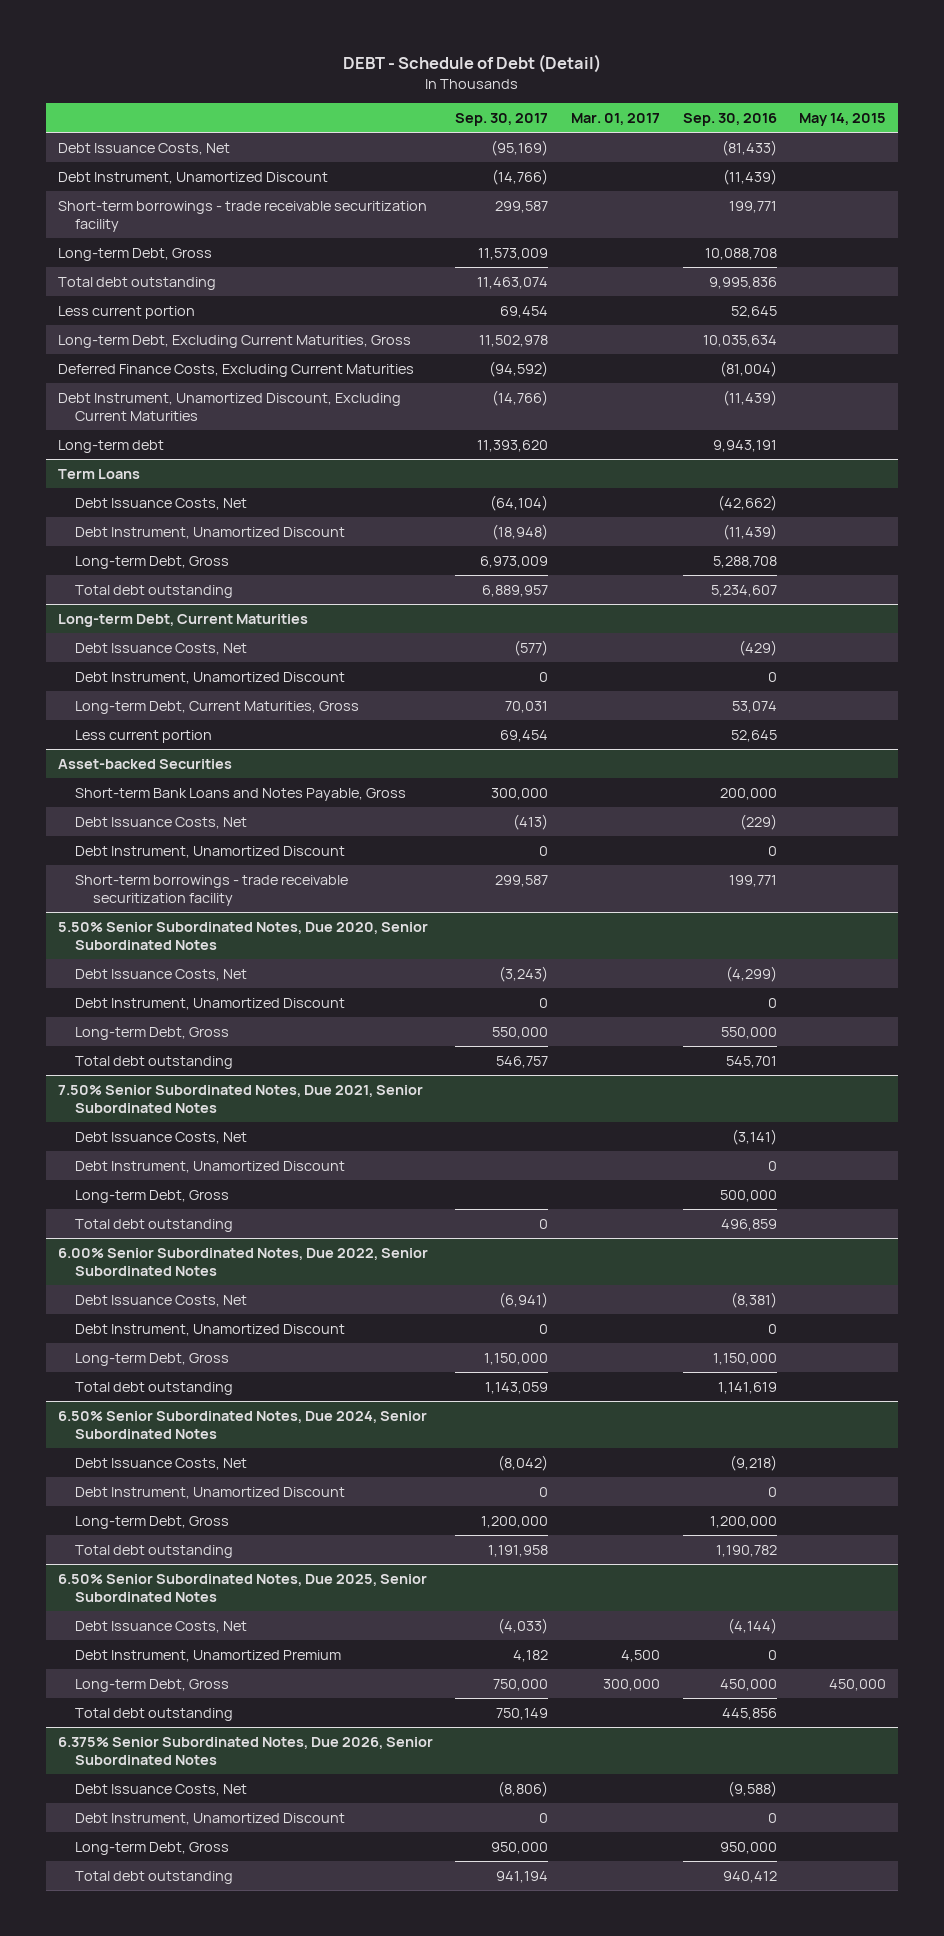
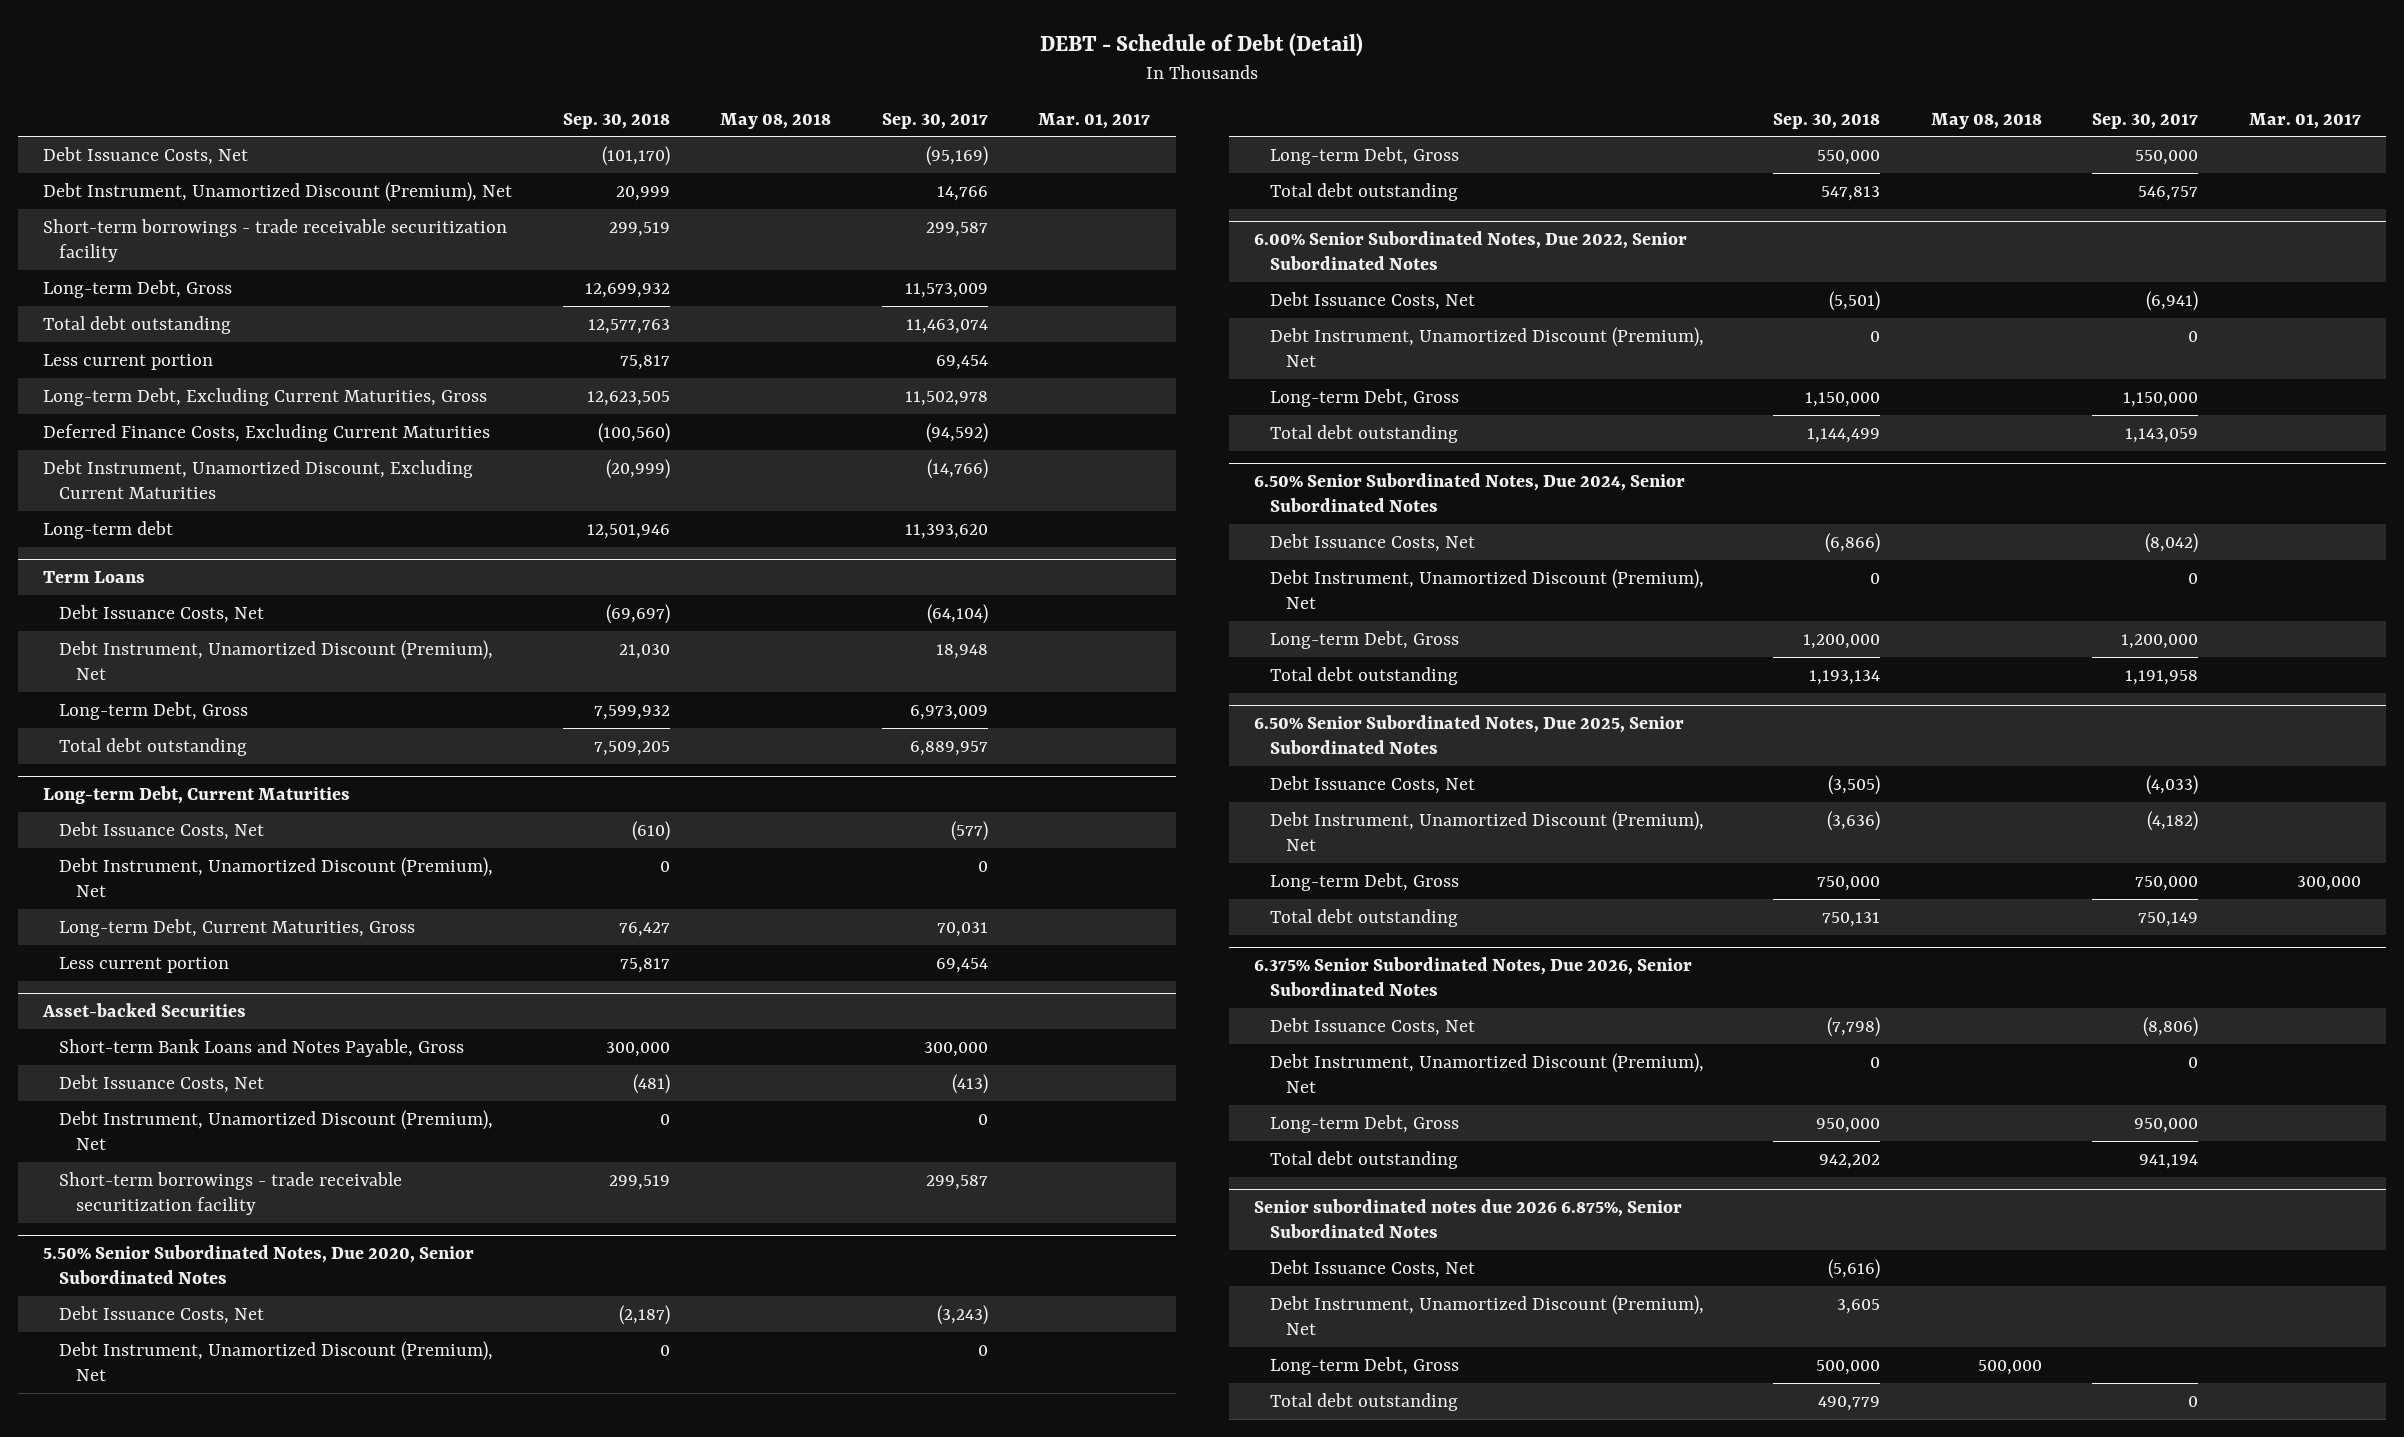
- | Sep. 30, 2017 | Mar. 01, 2017 | Sep. 30, 2016 | May 14, 2015
+ | Sep. 30, 2018 | May 08, 2018 | Sep. 30, 2017 | Mar. 01, 2017
- Debt Instrument, Unamortized Discount | (14,766) | | (11,439) |
+ Debt Instrument, Unamortized Discount (Premium), Net | 20,999 | | 14,766 |
@ Term Loans
- Debt Instrument, Unamortized Discount | (18,948) | | (11,439) |
+ Debt Instrument, Unamortized Discount (Premium), Net | 21,030 | | 18,948 |
@ Long-term Debt, Current Maturities
- Debt Instrument, Unamortized Discount | 0 | | 0 |
+ Debt Instrument, Unamortized Discount (Premium), Net | 0 | | 0 |
@ Asset-backed Securities
- Debt Instrument, Unamortized Discount | 0 | | 0 |
+ Debt Instrument, Unamortized Discount (Premium), Net | 0 | | 0 |
@ 5.50% Senior Subordinated Notes, Due 2020, Senior Subordinated Notes
- Debt Instrument, Unamortized Discount | 0 | | 0 |
+ Debt Instrument, Unamortized Discount (Premium), Net | 0 | | 0 |
- 7.50% Senior Subordinated Notes, Due 2021, Senior Subordinated Notes
- Debt Issuance Costs, Net | | | (3,141) |
- Debt Instrument, Unamortized Discount | | | 0 |
- Long-term Debt, Gross | | | 500,000 |
- Total debt outstanding | 0 | | 496,859 |
@ 6.00% Senior Subordinated Notes, Due 2022, Senior Subordinated Notes
- Debt Instrument, Unamortized Discount | 0 | | 0 |
+ Debt Instrument, Unamortized Discount (Premium), Net | 0 | | 0 |
@ 6.50% Senior Subordinated Notes, Due 2024, Senior Subordinated Notes
- Debt Instrument, Unamortized Discount | 0 | | 0 |
+ Debt Instrument, Unamortized Discount (Premium), Net | 0 | | 0 |
@ 6.50% Senior Subordinated Notes, Due 2025, Senior Subordinated Notes
- Debt Instrument, Unamortized Premium | 4,182 | 4,500 | 0 |
+ Debt Instrument, Unamortized Discount (Premium), Net | (3,636) | | (4,182) |
@ 6.375% Senior Subordinated Notes, Due 2026, Senior Subordinated Notes
- Debt Instrument, Unamortized Discount | 0 | | 0 |
+ Debt Instrument, Unamortized Discount (Premium), Net | 0 | | 0 |
+ Senior subordinated notes due 2026 6.875%, Senior Subordinated Notes
+ Debt Issuance Costs, Net | (5,616) | | |
+ Debt Instrument, Unamortized Discount (Premium), Net | 3,605 | | |
+ Long-term Debt, Gross | 500,000 | 500,000 | |
+ Total debt outstanding | 490,779 | | 0 |

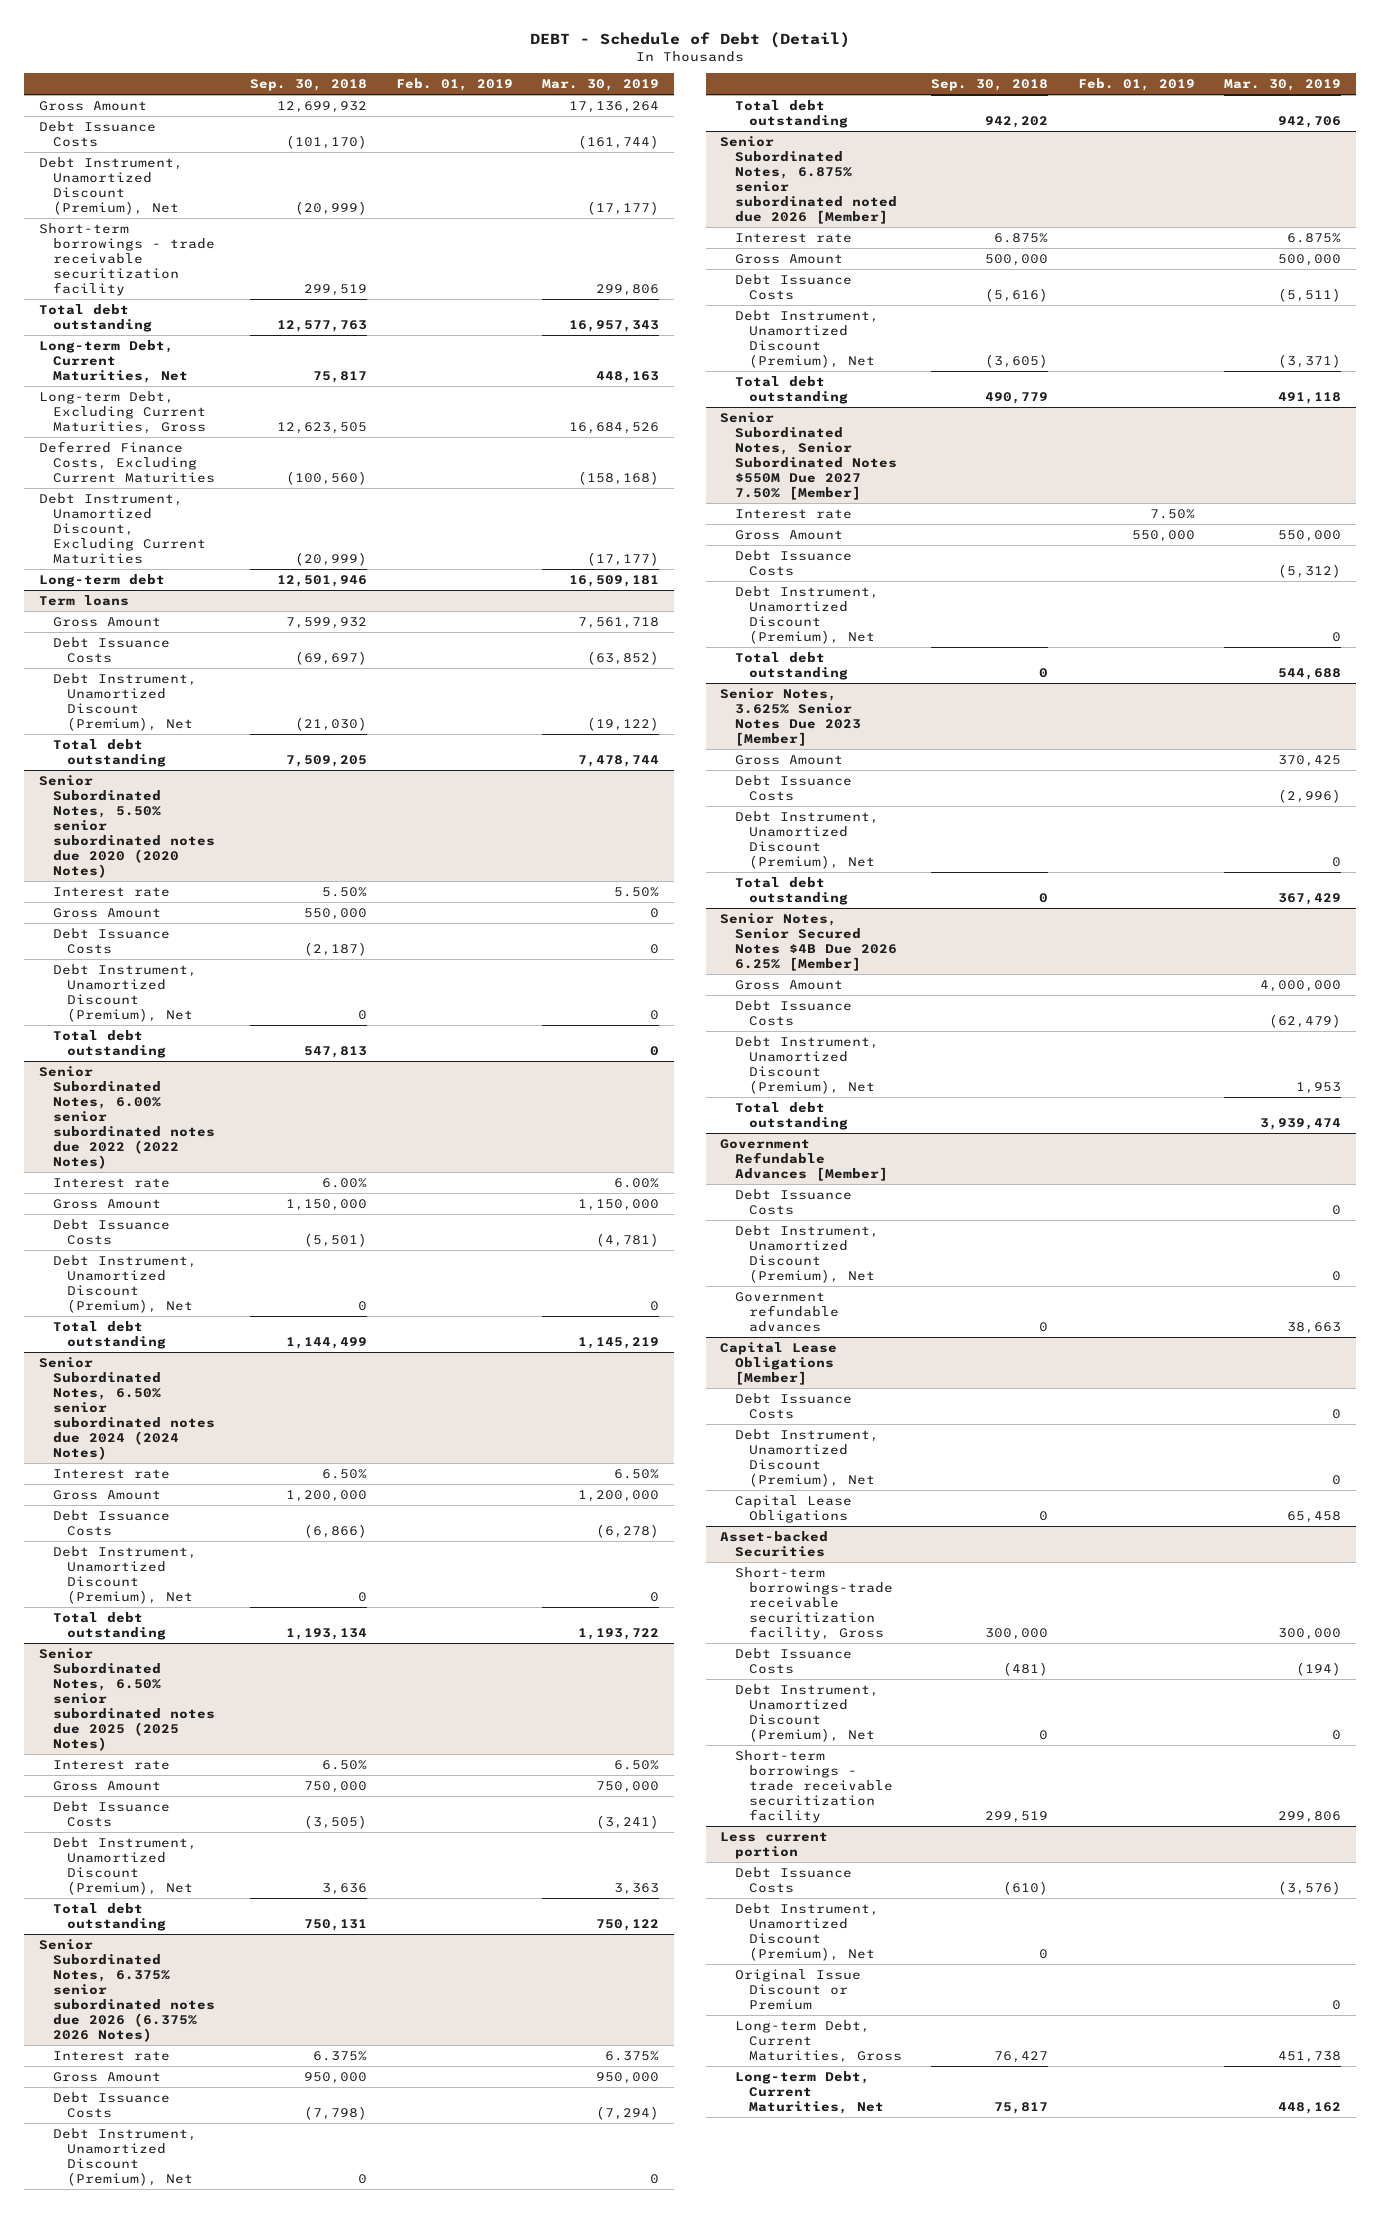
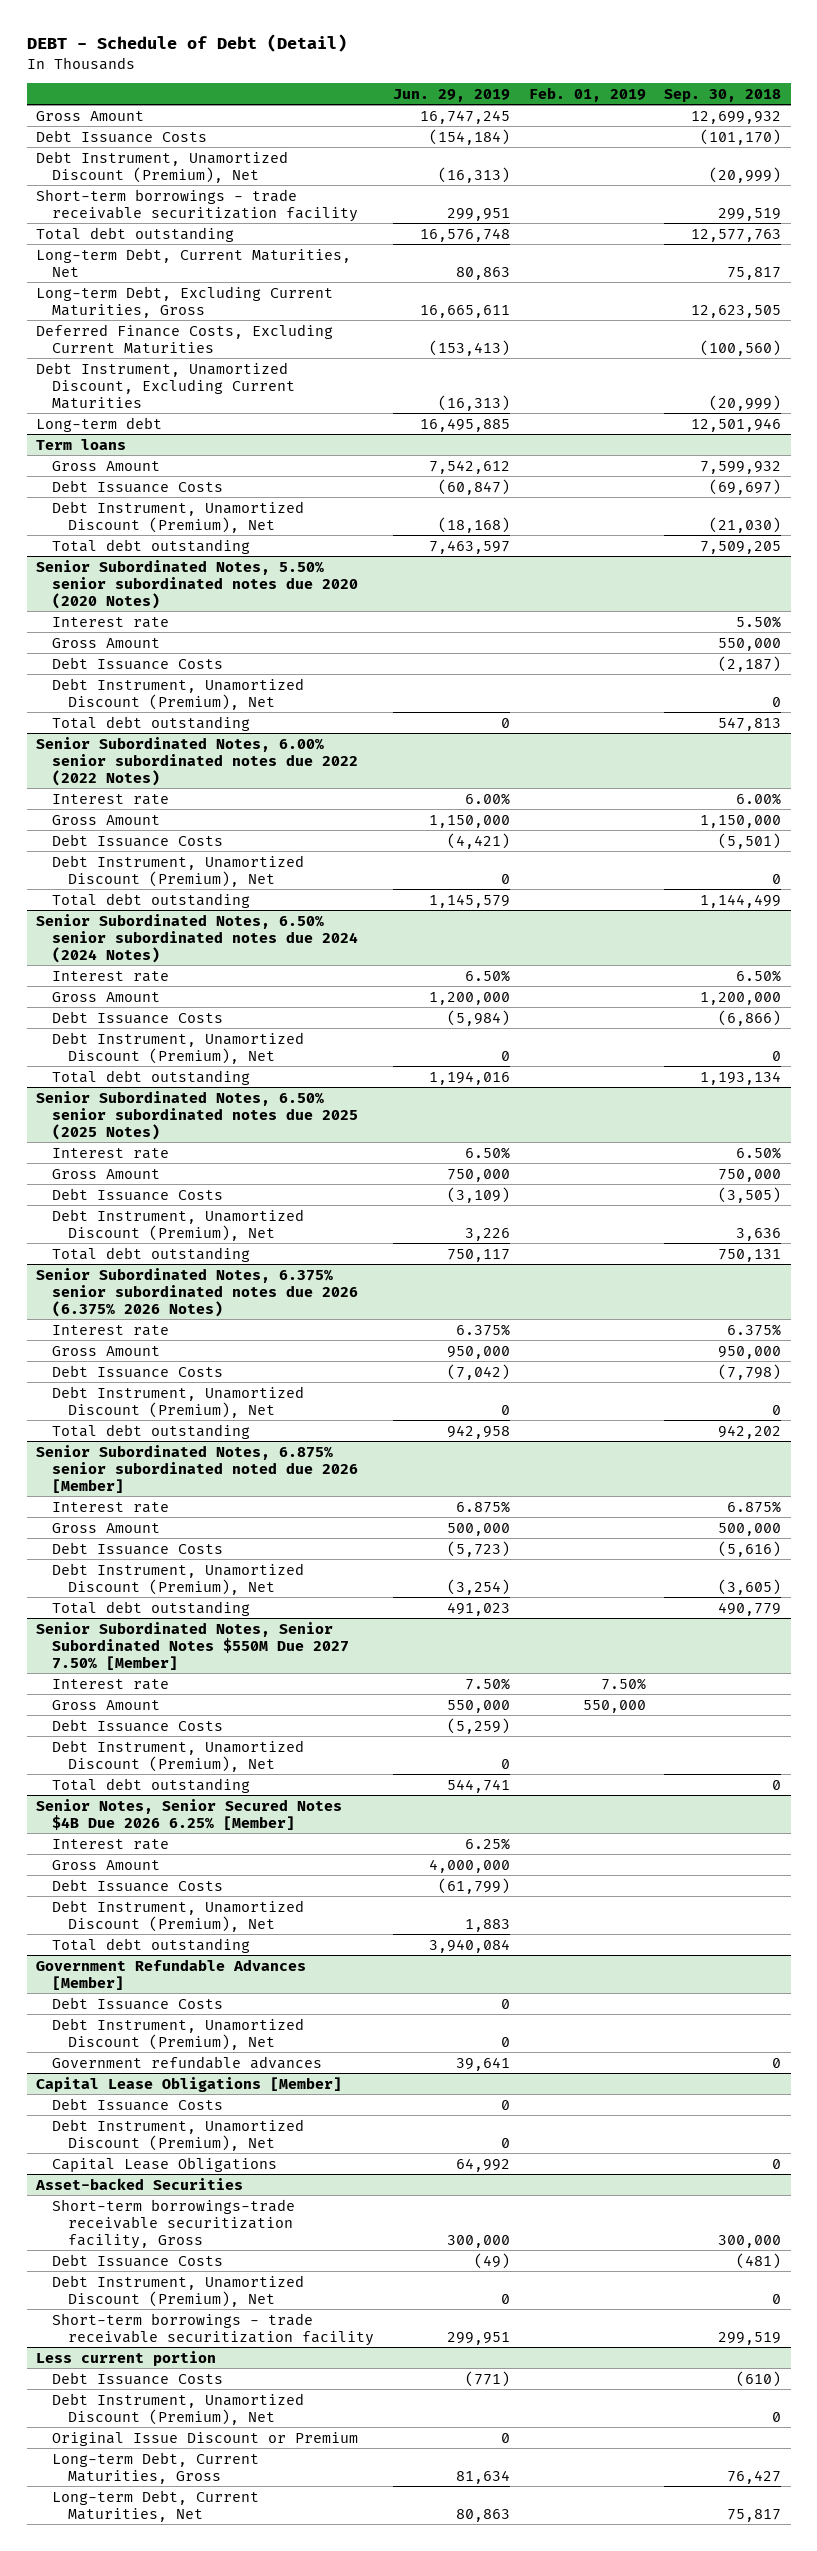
- | Sep. 30, 2018 | Feb. 01, 2019 | Mar. 30, 2019
+ | Jun. 29, 2019 | Feb. 01, 2019 | Sep. 30, 2018
- Senior Notes, 3.625% Senior Notes Due 2023 [Member]
- Gross Amount | | | 370,425
- Debt Issuance Costs | | | (2,996)
- Debt Instrument, Unamortized Discount (Premium), Net | | | 0
- Total debt outstanding | 0 | | 367,429
@ Senior Notes, Senior Secured Notes $4B Due 2026 6.25% [Member]
+ Interest rate | 6.25% | |

